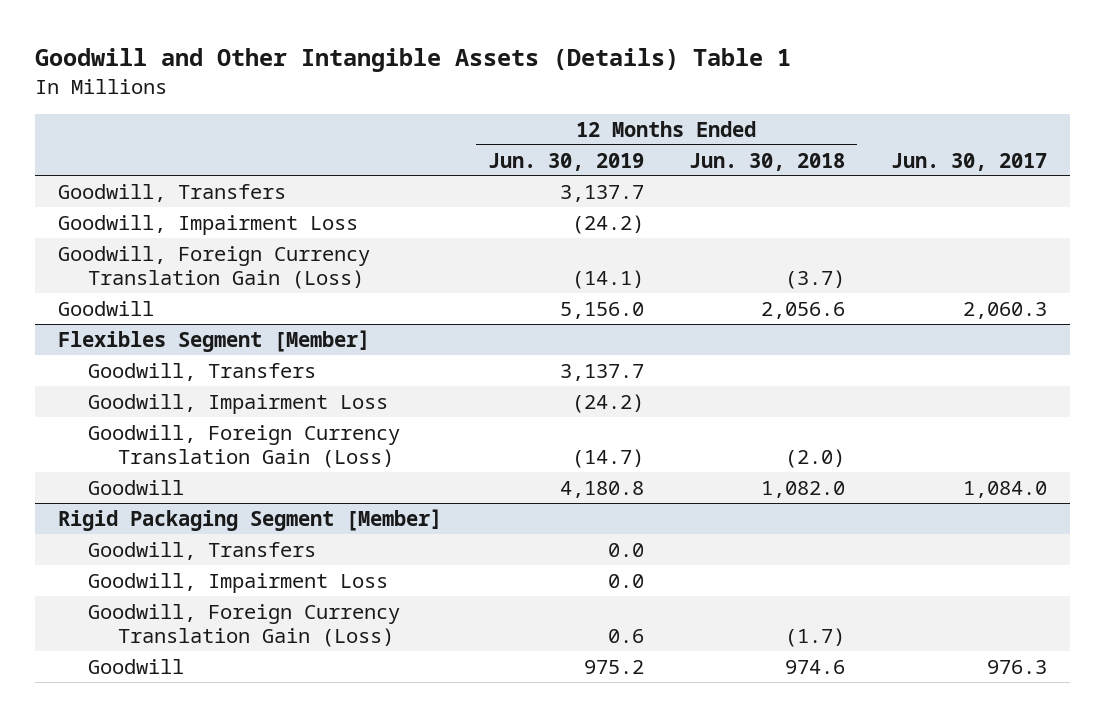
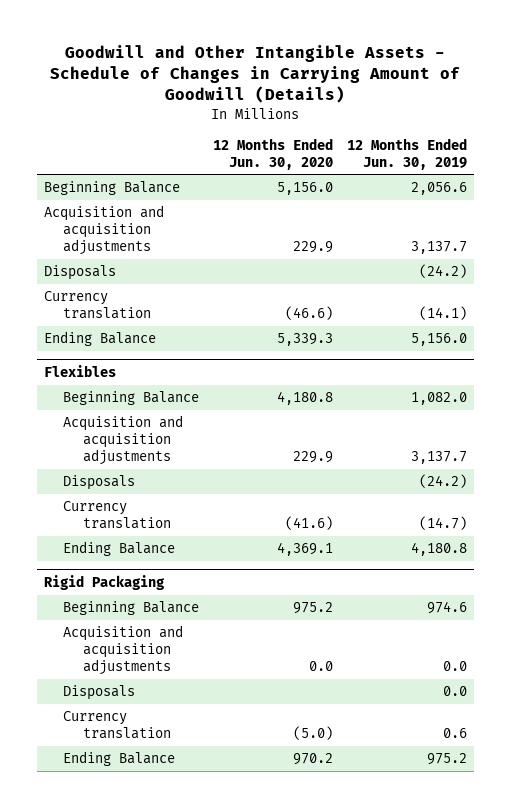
- Goodwill and Other Intangible Assets (Details) Table 1
+ Goodwill and Other Intangible Assets - Schedule of Changes in Carrying Amount of Goodwill (Details)
- | 12 Months Ended Jun. 30, 2019 | 12 Months Ended Jun. 30, 2018 | Jun. 30, 2017
+ | 12 Months Ended Jun. 30, 2020 | 12 Months Ended Jun. 30, 2019
- Goodwill, Transfers | 3,137.7 | |
- Goodwill, Impairment Loss | (24.2) | |
- Goodwill, Foreign Currency Translation Gain (Loss) | (14.1) | (3.7) |
- Goodwill | 5,156.0 | 2,056.6 | 2,060.3
- Flexibles Segment [Member]
- Goodwill, Transfers | 3,137.7 | |
- Goodwill, Impairment Loss | (24.2) | |
- Goodwill, Foreign Currency Translation Gain (Loss) | (14.7) | (2.0) |
- Goodwill | 4,180.8 | 1,082.0 | 1,084.0
- Rigid Packaging Segment [Member]
- Goodwill, Transfers | 0.0 | |
- Goodwill, Impairment Loss | 0.0 | |
- Goodwill, Foreign Currency Translation Gain (Loss) | 0.6 | (1.7) |
- Goodwill | 975.2 | 974.6 | 976.3
+ Beginning Balance | 5,156.0 | 2,056.6
+ Acquisition and acquisition adjustments | 229.9 | 3,137.7
+ Disposals | | (24.2)
+ Currency translation | (46.6) | (14.1)
+ Ending Balance | 5,339.3 | 5,156.0
+ Flexibles
+ Beginning Balance | 4,180.8 | 1,082.0
+ Acquisition and acquisition adjustments | 229.9 | 3,137.7
+ Disposals | | (24.2)
+ Currency translation | (41.6) | (14.7)
+ Ending Balance | 4,369.1 | 4,180.8
+ Rigid Packaging
+ Beginning Balance | 975.2 | 974.6
+ Acquisition and acquisition adjustments | 0.0 | 0.0
+ Disposals | | 0.0
+ Currency translation | (5.0) | 0.6
+ Ending Balance | 970.2 | 975.2

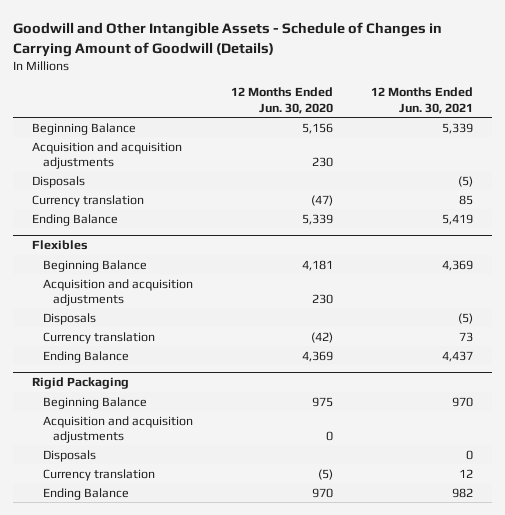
- | 12 Months Ended Jun. 30, 2020 | 12 Months Ended Jun. 30, 2019
+ | 12 Months Ended Jun. 30, 2020 | 12 Months Ended Jun. 30, 2021
- Beginning Balance | 5,156.0 | 2,056.6
- Acquisition and acquisition adjustments | 229.9 | 3,137.7
+ Beginning Balance | 5,156 | 5,339
+ Acquisition and acquisition adjustments | 230 |
- Currency translation | (46.6) | (14.1)
- Ending Balance | 5,339.3 | 5,156.0
+ Currency translation | (47) | 85
+ Ending Balance | 5,339 | 5,419
@ Flexibles
- Beginning Balance | 4,180.8 | 1,082.0
- Acquisition and acquisition adjustments | 229.9 | 3,137.7
+ Beginning Balance | 4,181 | 4,369
+ Acquisition and acquisition adjustments | 230 |
- Currency translation | (41.6) | (14.7)
- Ending Balance | 4,369.1 | 4,180.8
+ Currency translation | (42) | 73
+ Ending Balance | 4,369 | 4,437
@ Rigid Packaging
- Beginning Balance | 975.2 | 974.6
- Acquisition and acquisition adjustments | 0.0 | 0.0
+ Beginning Balance | 975 | 970
+ Acquisition and acquisition adjustments | 0 |
- Currency translation | (5.0) | 0.6
- Ending Balance | 970.2 | 975.2
+ Currency translation | (5) | 12
+ Ending Balance | 970 | 982

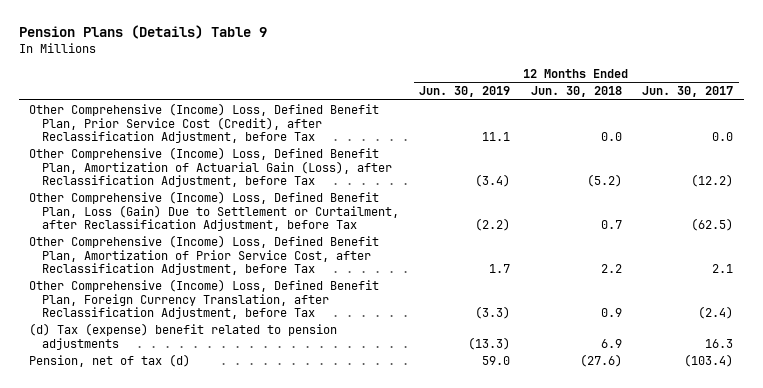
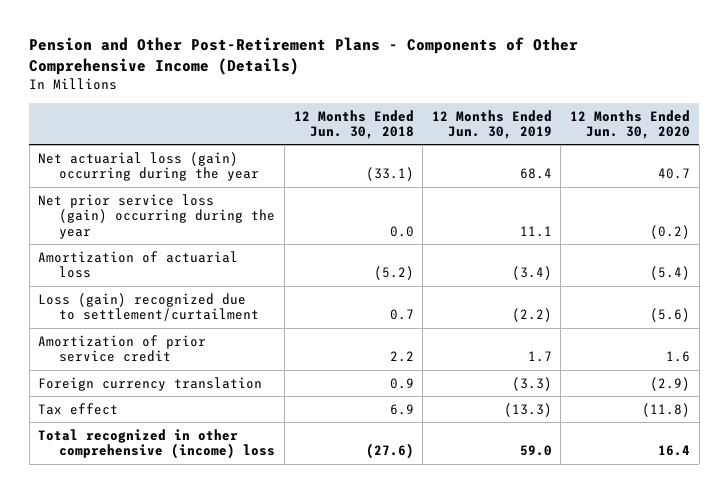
- Pension Plans (Details) Table 9
+ Pension and Other Post-Retirement Plans - Components of Other Comprehensive Income (Details)
- | 12 Months Ended Jun. 30, 2019 | 12 Months Ended Jun. 30, 2018 | 12 Months Ended Jun. 30, 2017
+ | 12 Months Ended Jun. 30, 2018 | 12 Months Ended Jun. 30, 2019 | 12 Months Ended Jun. 30, 2020
- Other Comprehensive (Income) Loss, Defined Benefit Plan, Prior Service Cost (Credit), after Reclassification Adjustment, before Tax | 11.1 | 0.0 | 0.0
- Other Comprehensive (Income) Loss, Defined Benefit Plan, Amortization of Actuarial Gain (Loss), after Reclassification Adjustment, before Tax | (3.4) | (5.2) | (12.2)
- Other Comprehensive (Income) Loss, Defined Benefit Plan, Loss (Gain) Due to Settlement or Curtailment, after Reclassification Adjustment, before Tax | (2.2) | 0.7 | (62.5)
- Other Comprehensive (Income) Loss, Defined Benefit Plan, Amortization of Prior Service Cost, after Reclassification Adjustment, before Tax | 1.7 | 2.2 | 2.1
- Other Comprehensive (Income) Loss, Defined Benefit Plan, Foreign Currency Translation, after Reclassification Adjustment, before Tax | (3.3) | 0.9 | (2.4)
- (d) Tax (expense) benefit related to pension adjustments | (13.3) | 6.9 | 16.3
- Pension, net of tax (d) | 59.0 | (27.6) | (103.4)
+ Net actuarial loss (gain) occurring during the year | (33.1) | 68.4 | 40.7
+ Net prior service loss (gain) occurring during the year | 0.0 | 11.1 | (0.2)
+ Amortization of actuarial loss | (5.2) | (3.4) | (5.4)
+ Loss (gain) recognized due to settlement/curtailment | 0.7 | (2.2) | (5.6)
+ Amortization of prior service credit | 2.2 | 1.7 | 1.6
+ Foreign currency translation | 0.9 | (3.3) | (2.9)
+ Tax effect | 6.9 | (13.3) | (11.8)
+ Total recognized in other comprehensive (income) loss | (27.6) | 59.0 | 16.4

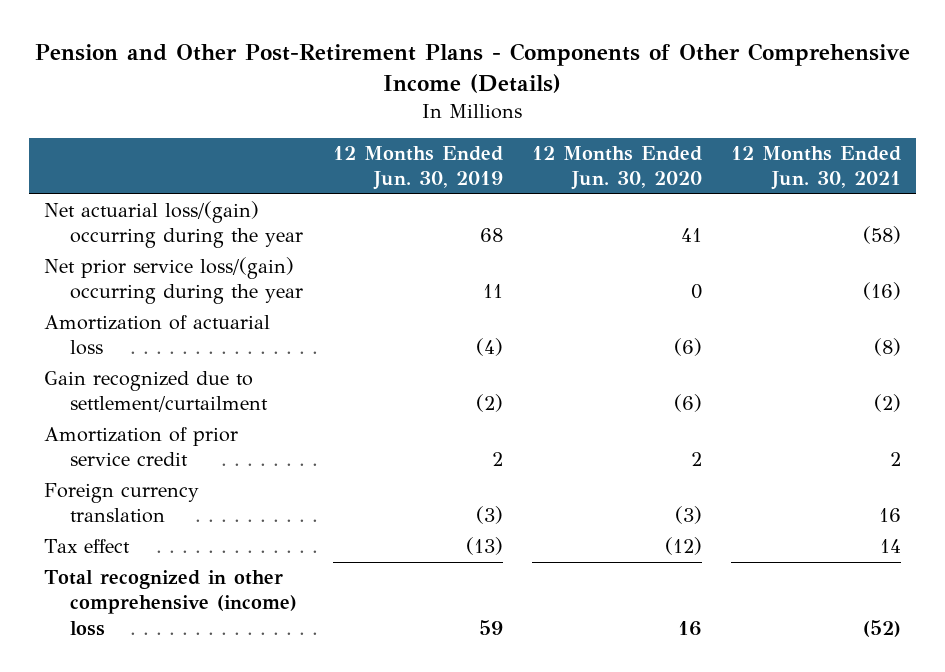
- | 12 Months Ended Jun. 30, 2018 | 12 Months Ended Jun. 30, 2019 | 12 Months Ended Jun. 30, 2020
+ | 12 Months Ended Jun. 30, 2019 | 12 Months Ended Jun. 30, 2020 | 12 Months Ended Jun. 30, 2021
- Net actuarial loss (gain) occurring during the year | (33.1) | 68.4 | 40.7
- Net prior service loss (gain) occurring during the year | 0.0 | 11.1 | (0.2)
- Amortization of actuarial loss | (5.2) | (3.4) | (5.4)
- Loss (gain) recognized due to settlement/curtailment | 0.7 | (2.2) | (5.6)
- Amortization of prior service credit | 2.2 | 1.7 | 1.6
- Foreign currency translation | 0.9 | (3.3) | (2.9)
- Tax effect | 6.9 | (13.3) | (11.8)
- Total recognized in other comprehensive (income) loss | (27.6) | 59.0 | 16.4
+ Net actuarial loss/(gain) occurring during the year | 68 | 41 | (58)
+ Net prior service loss/(gain) occurring during the year | 11 | 0 | (16)
+ Amortization of actuarial loss | (4) | (6) | (8)
+ Gain recognized due to settlement/curtailment | (2) | (6) | (2)
+ Amortization of prior service credit | 2 | 2 | 2
+ Foreign currency translation | (3) | (3) | 16
+ Tax effect | (13) | (12) | 14
+ Total recognized in other comprehensive (income) loss | 59 | 16 | (52)

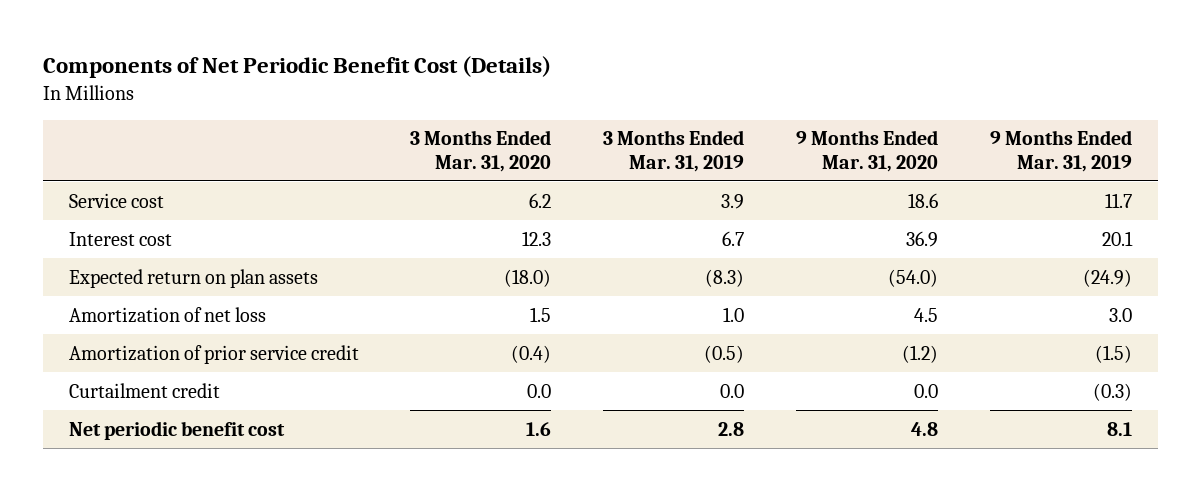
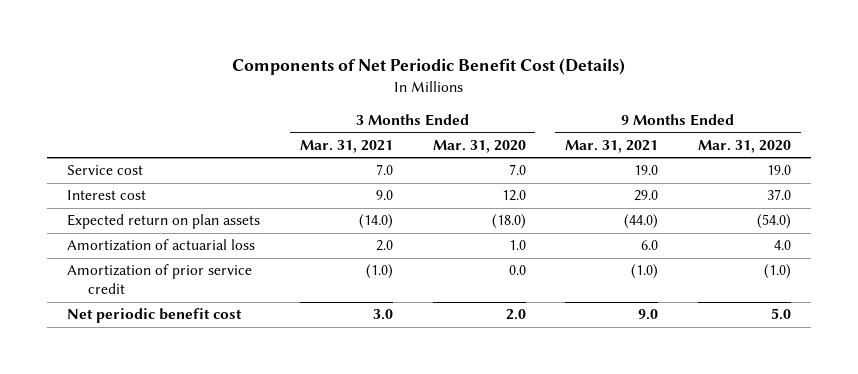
- | 3 Months Ended Mar. 31, 2020 | 3 Months Ended Mar. 31, 2019 | 9 Months Ended Mar. 31, 2020 | 9 Months Ended Mar. 31, 2019
+ | 3 Months Ended Mar. 31, 2021 | 3 Months Ended Mar. 31, 2020 | 9 Months Ended Mar. 31, 2021 | 9 Months Ended Mar. 31, 2020
- Service cost | 6.2 | 3.9 | 18.6 | 11.7
- Interest cost | 12.3 | 6.7 | 36.9 | 20.1
+ Service cost | 7.0 | 7.0 | 19.0 | 19.0
+ Interest cost | 9.0 | 12.0 | 29.0 | 37.0
- Amortization of net loss | 1.5 | 1.0 | 4.5 | 3.0
- Amortization of prior service credit | (0.4) | (0.5) | (1.2) | (1.5)
- Curtailment credit | 0.0 | 0.0 | 0.0 | (0.3)
- Net periodic benefit cost | 1.6 | 2.8 | 4.8 | 8.1
+ Amortization of actuarial loss | 2.0 | 1.0 | 6.0 | 4.0
+ Amortization of prior service credit | (1.0) | 0.0 | (1.0) | (1.0)
+ Net periodic benefit cost | 3.0 | 2.0 | 9.0 | 5.0

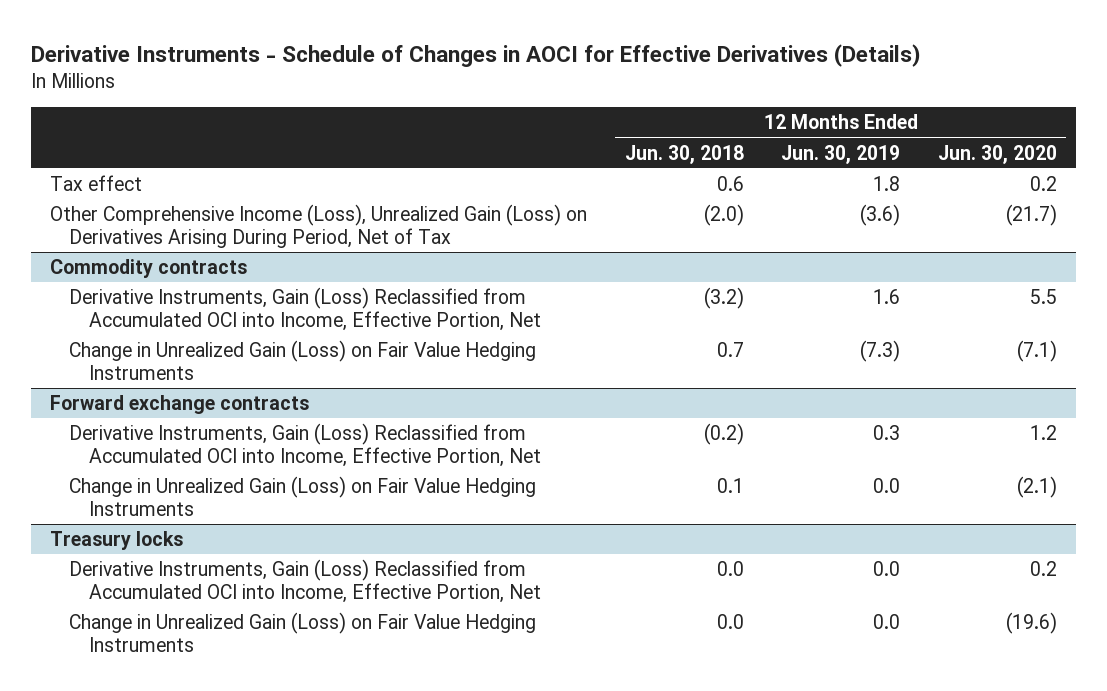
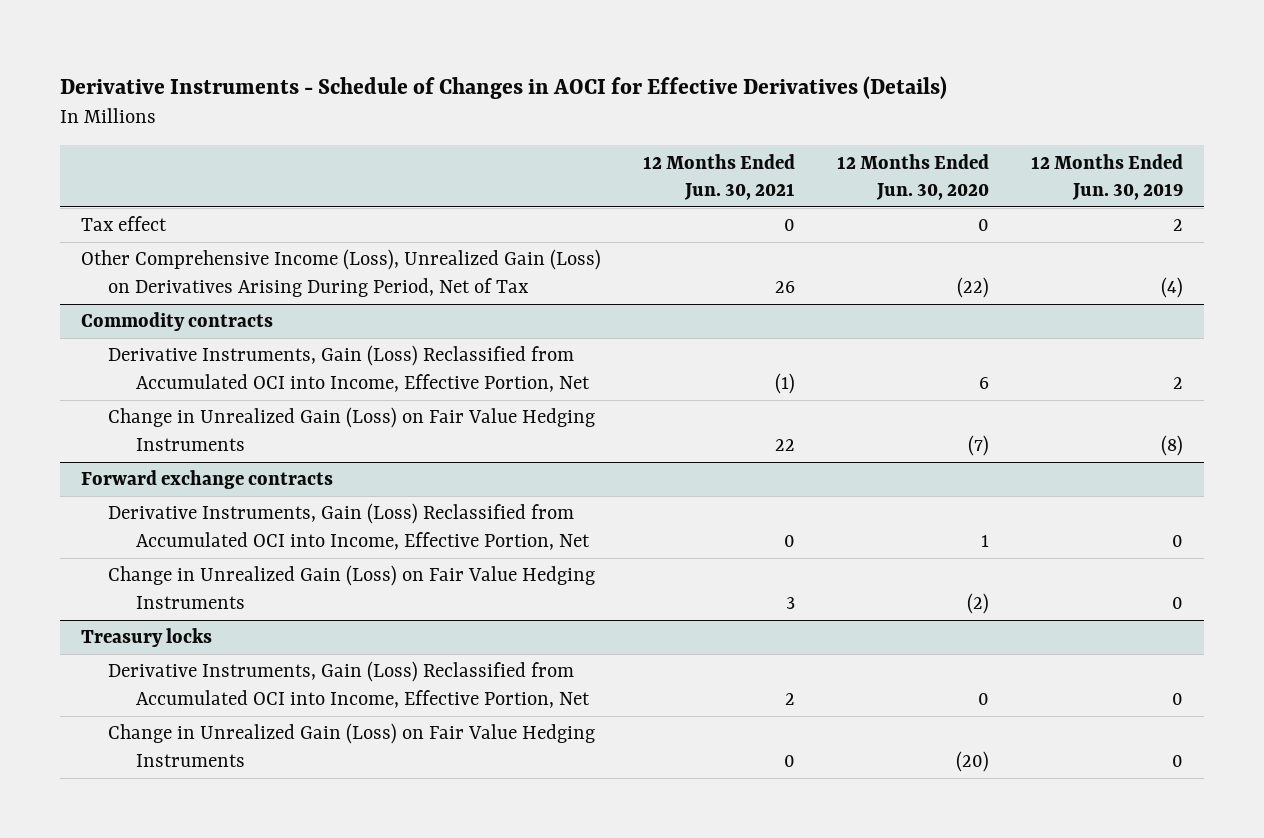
- | 12 Months Ended Jun. 30, 2018 | 12 Months Ended Jun. 30, 2019 | 12 Months Ended Jun. 30, 2020
+ | 12 Months Ended Jun. 30, 2021 | 12 Months Ended Jun. 30, 2020 | 12 Months Ended Jun. 30, 2019
- Tax effect | 0.6 | 1.8 | 0.2
- Other Comprehensive Income (Loss), Unrealized Gain (Loss) on Derivatives Arising During Period, Net of Tax | (2.0) | (3.6) | (21.7)
+ Tax effect | 0 | 0 | 2
+ Other Comprehensive Income (Loss), Unrealized Gain (Loss) on Derivatives Arising During Period, Net of Tax | 26 | (22) | (4)
@ Commodity contracts
- Derivative Instruments, Gain (Loss) Reclassified from Accumulated OCI into Income, Effective Portion, Net | (3.2) | 1.6 | 5.5
- Change in Unrealized Gain (Loss) on Fair Value Hedging Instruments | 0.7 | (7.3) | (7.1)
+ Derivative Instruments, Gain (Loss) Reclassified from Accumulated OCI into Income, Effective Portion, Net | (1) | 6 | 2
+ Change in Unrealized Gain (Loss) on Fair Value Hedging Instruments | 22 | (7) | (8)
@ Forward exchange contracts
- Derivative Instruments, Gain (Loss) Reclassified from Accumulated OCI into Income, Effective Portion, Net | (0.2) | 0.3 | 1.2
- Change in Unrealized Gain (Loss) on Fair Value Hedging Instruments | 0.1 | 0.0 | (2.1)
+ Derivative Instruments, Gain (Loss) Reclassified from Accumulated OCI into Income, Effective Portion, Net | 0 | 1 | 0
+ Change in Unrealized Gain (Loss) on Fair Value Hedging Instruments | 3 | (2) | 0
@ Treasury locks
- Derivative Instruments, Gain (Loss) Reclassified from Accumulated OCI into Income, Effective Portion, Net | 0.0 | 0.0 | 0.2
- Change in Unrealized Gain (Loss) on Fair Value Hedging Instruments | 0.0 | 0.0 | (19.6)
+ Derivative Instruments, Gain (Loss) Reclassified from Accumulated OCI into Income, Effective Portion, Net | 2 | 0 | 0
+ Change in Unrealized Gain (Loss) on Fair Value Hedging Instruments | 0 | (20) | 0

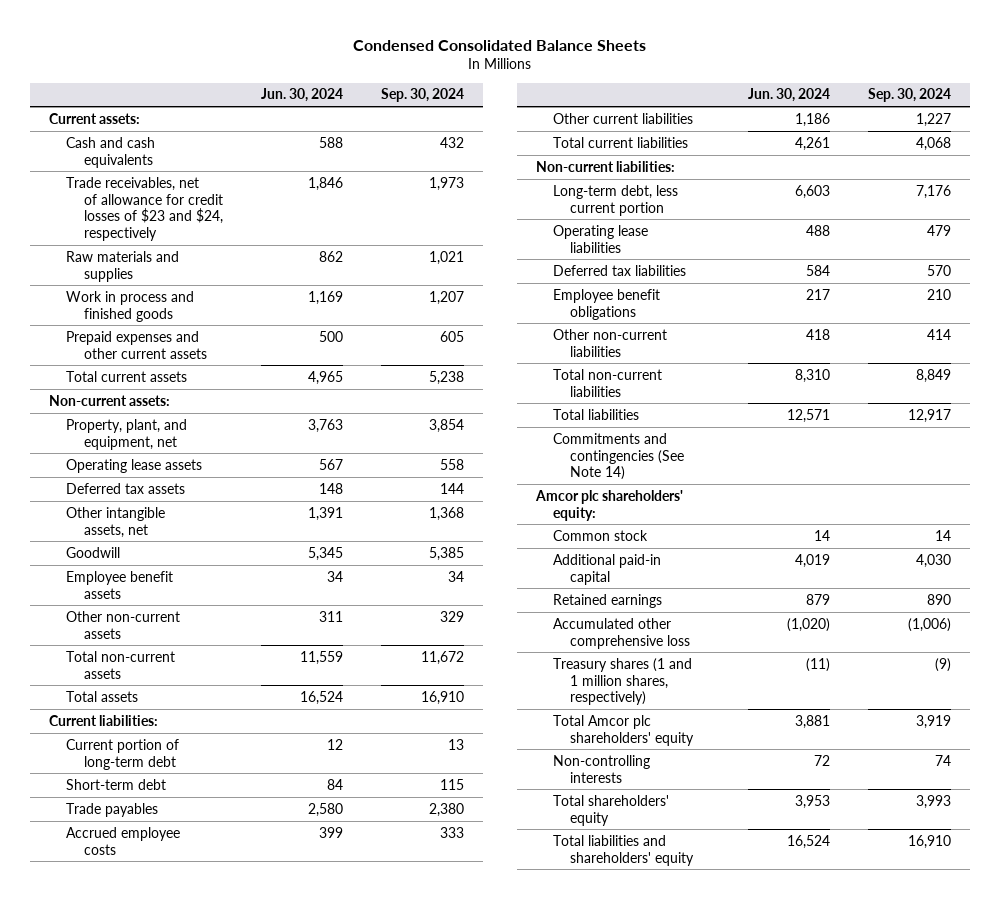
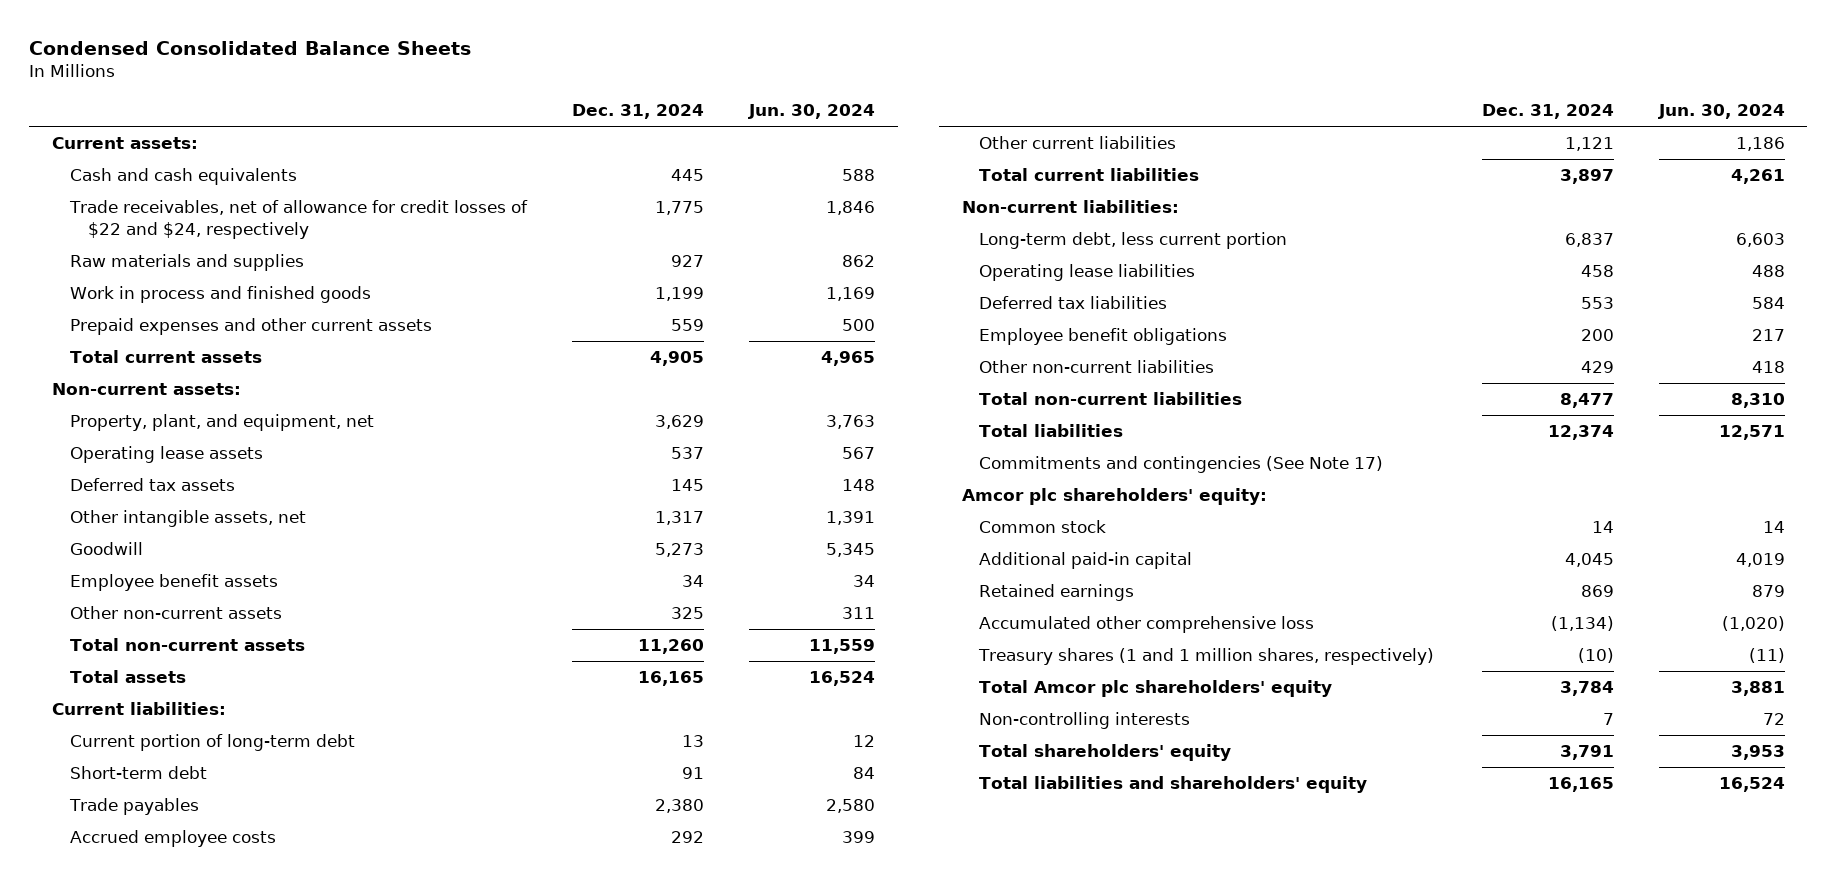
- | Jun. 30, 2024 | Sep. 30, 2024
+ | Dec. 31, 2024 | Jun. 30, 2024
- Trade receivables, net of allowance for credit losses of $23 and $24, respectively | 1,846 | 1,973
+ Trade receivables, net of allowance for credit losses of $22 and $24, respectively | 1,775 | 1,846
- Commitments and contingencies (See Note 14)
+ Commitments and contingencies (See Note 17)

